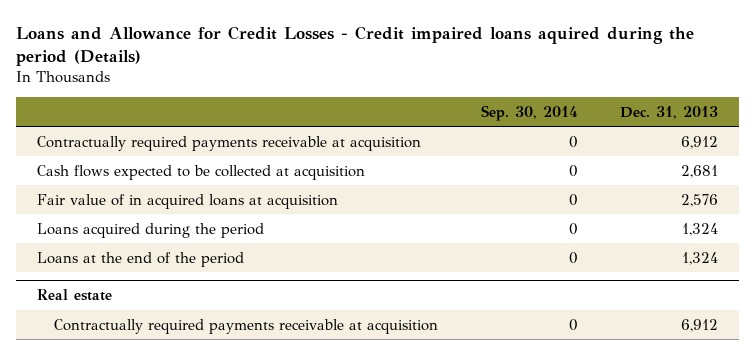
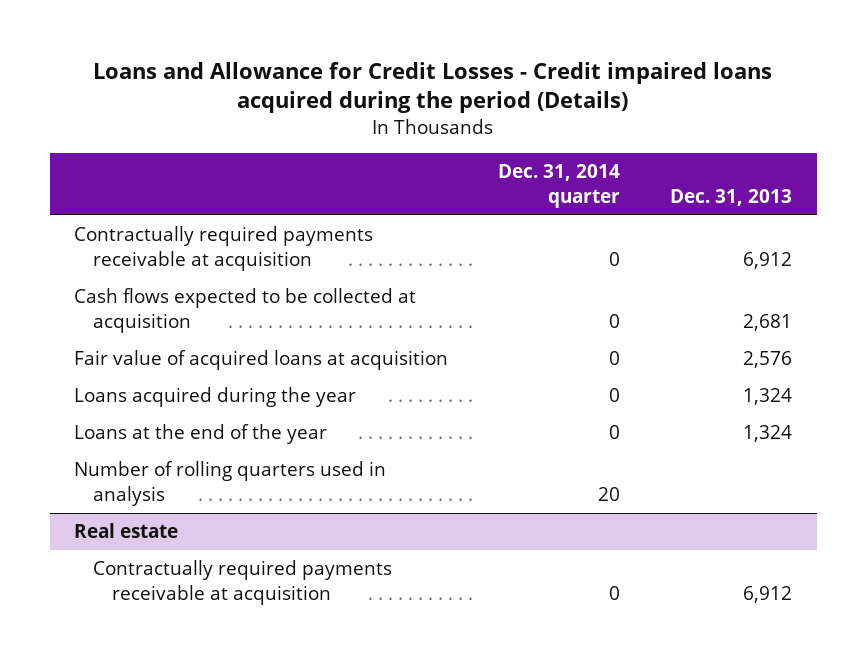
- Loans and Allowance for Credit Losses - Credit impaired loans aquired during the period (Details)
+ Loans and Allowance for Credit Losses - Credit impaired loans acquired during the period (Details)
- | Sep. 30, 2014 | Dec. 31, 2013
+ | Dec. 31, 2014 quarter | Dec. 31, 2013
- Fair value of in acquired loans at acquisition | 0 | 2,576
- Loans acquired during the period | 0 | 1,324
- Loans at the end of the period | 0 | 1,324
+ Fair value of acquired loans at acquisition | 0 | 2,576
+ Loans acquired during the year | 0 | 1,324
+ Loans at the end of the year | 0 | 1,324
+ Number of rolling quarters used in analysis | 20 |

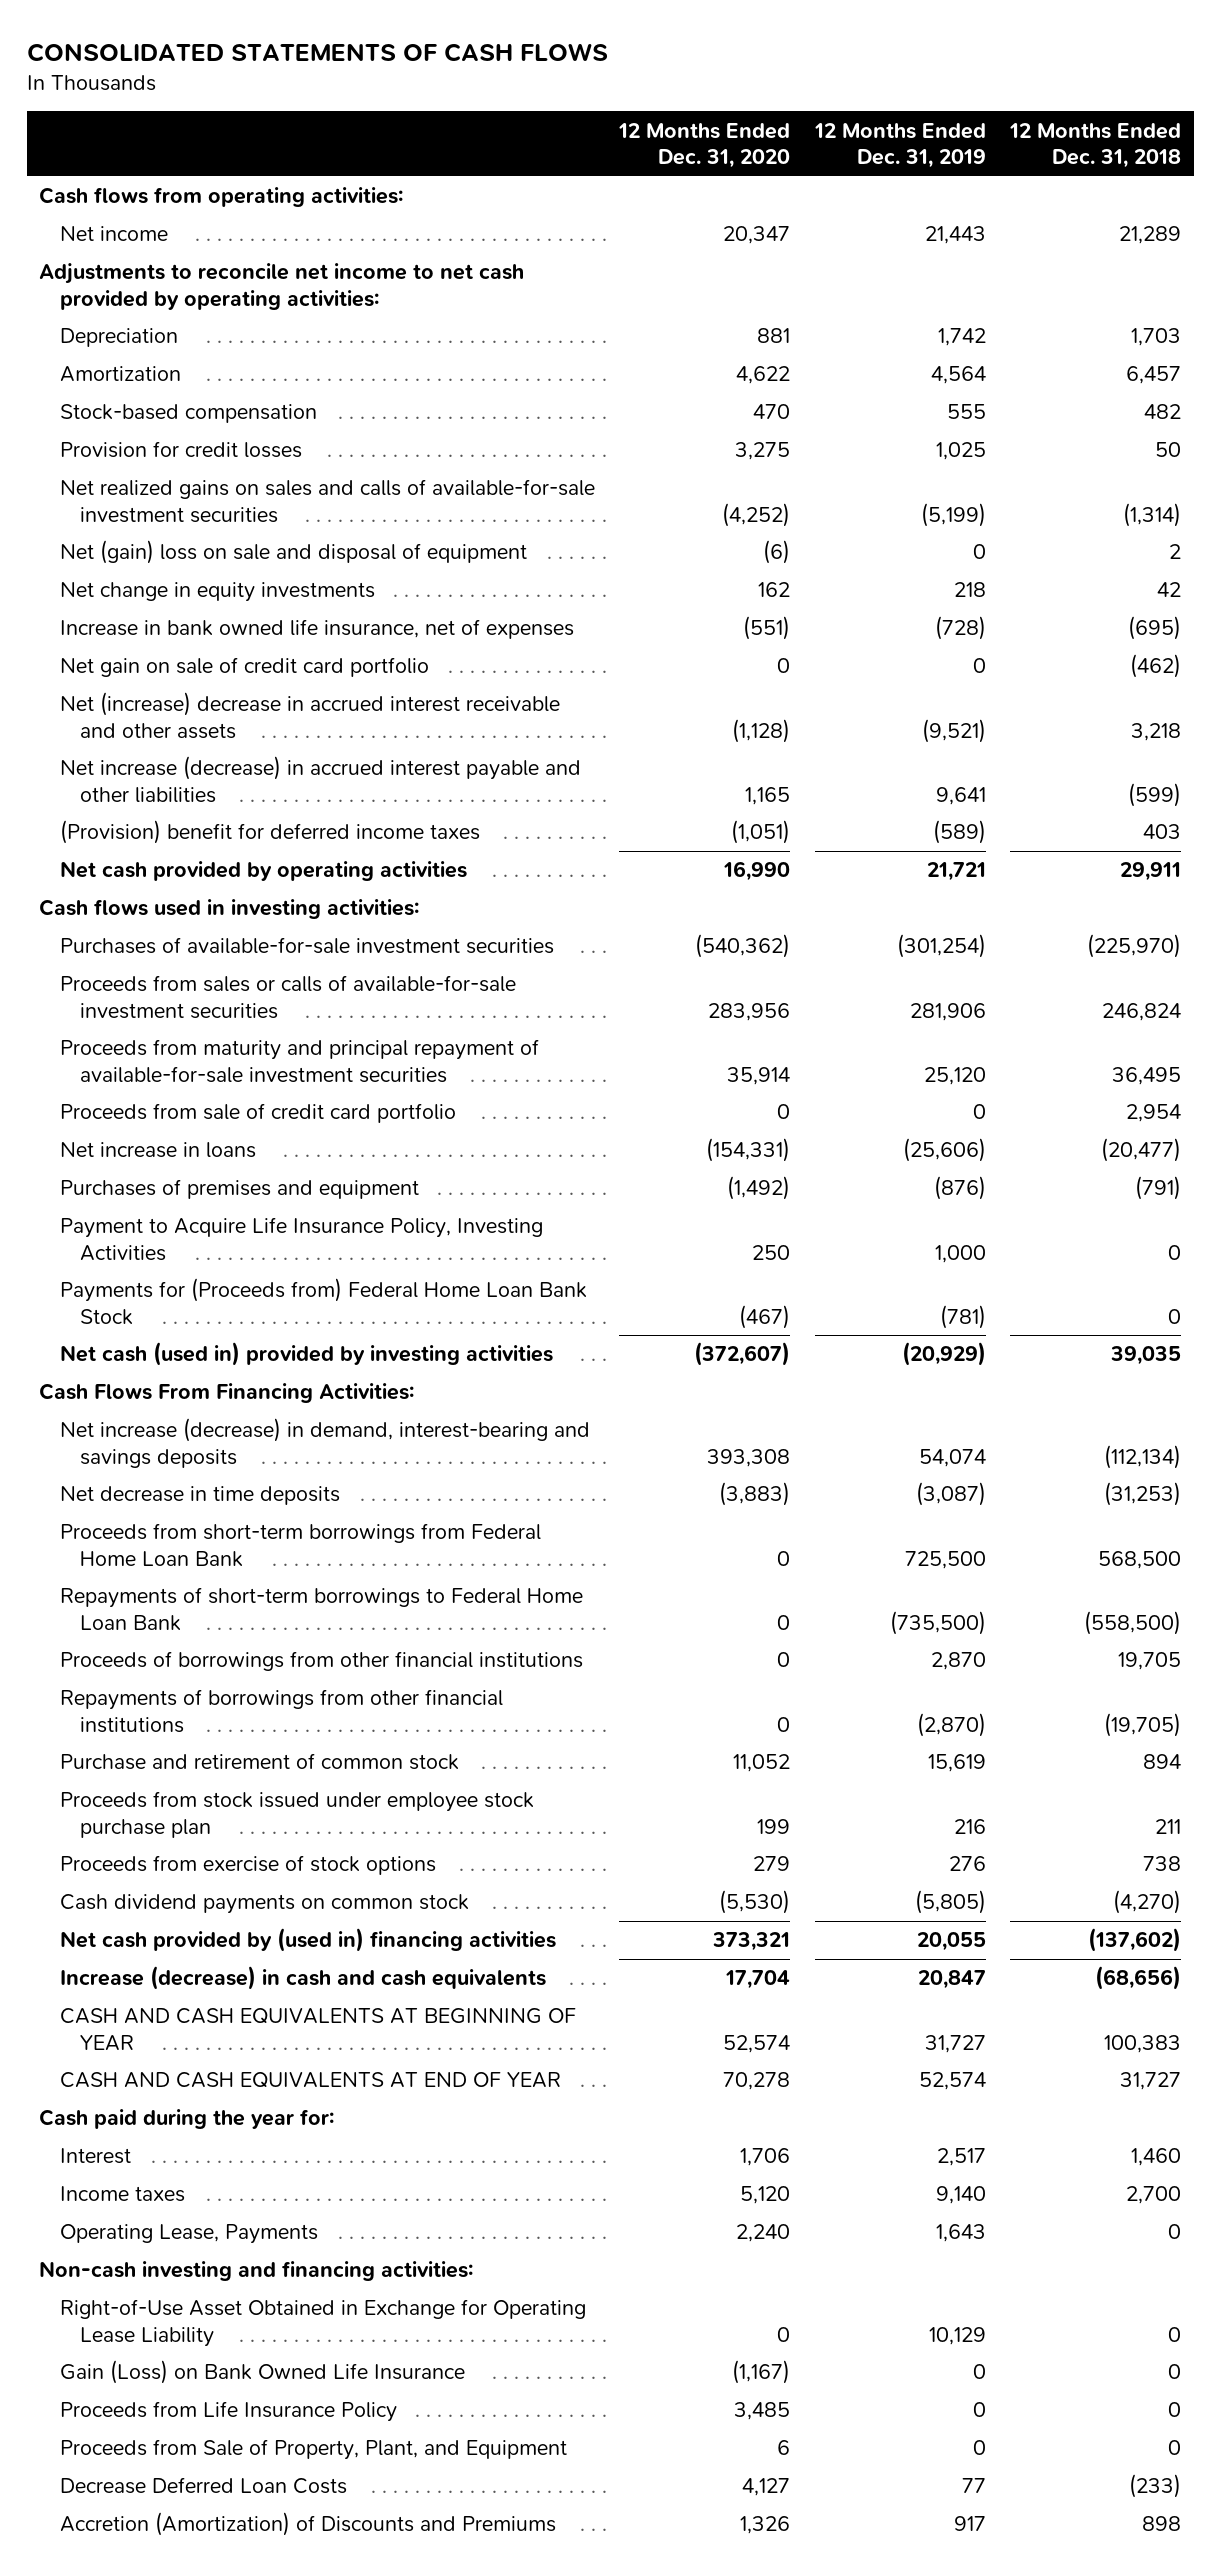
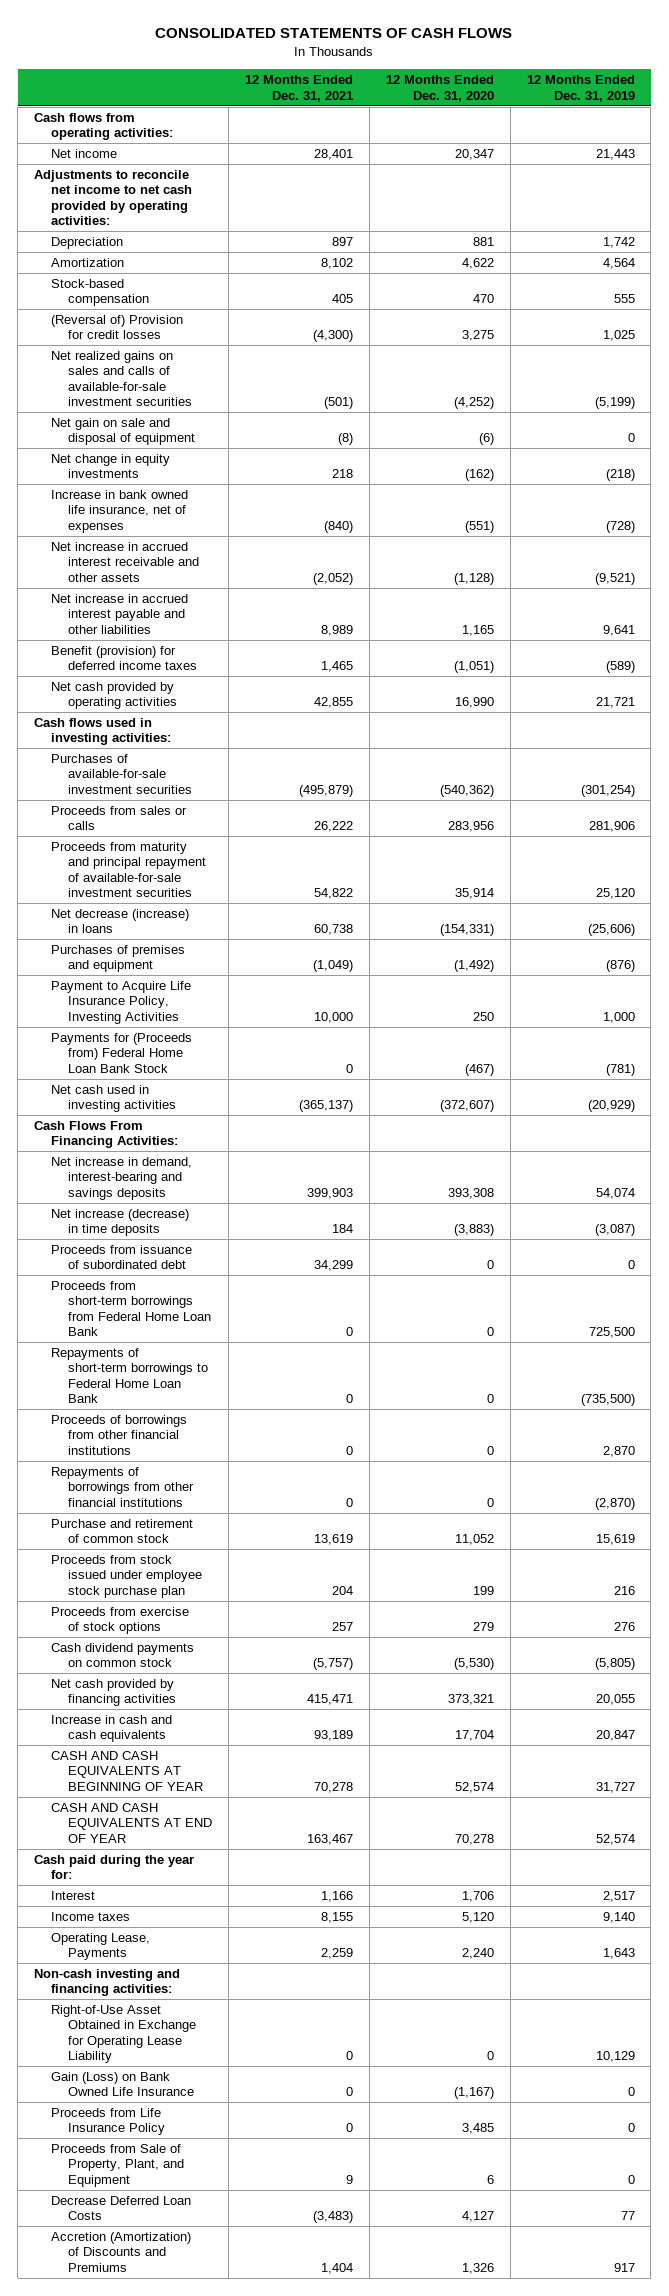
- | 12 Months Ended Dec. 31, 2020 | 12 Months Ended Dec. 31, 2019 | 12 Months Ended Dec. 31, 2018
+ | 12 Months Ended Dec. 31, 2021 | 12 Months Ended Dec. 31, 2020 | 12 Months Ended Dec. 31, 2019
- Provision for credit losses | 3,275 | 1,025 | 50
+ (Reversal of) Provision for credit losses | (4,300) | 3,275 | 1,025
- Net (gain) loss on sale and disposal of equipment | (6) | 0 | 2
- Net change in equity investments | 162 | 218 | 42
+ Net gain on sale and disposal of equipment | (8) | (6) | 0
+ Net change in equity investments | 218 | (162) | (218)
- Net gain on sale of credit card portfolio | 0 | 0 | (462)
- Net (increase) decrease in accrued interest receivable and other assets | (1,128) | (9,521) | 3,218
- Net increase (decrease) in accrued interest payable and other liabilities | 1,165 | 9,641 | (599)
- (Provision) benefit for deferred income taxes | (1,051) | (589) | 403
+ Net increase in accrued interest receivable and other assets | (2,052) | (1,128) | (9,521)
+ Net increase in accrued interest payable and other liabilities | 8,989 | 1,165 | 9,641
+ Benefit (provision) for deferred income taxes | 1,465 | (1,051) | (589)
- Proceeds from sales or calls of available-for-sale investment securities | 283,956 | 281,906 | 246,824
+ Proceeds from sales or calls | 26,222 | 283,956 | 281,906
- Proceeds from sale of credit card portfolio | 0 | 0 | 2,954
- Net increase in loans | (154,331) | (25,606) | (20,477)
+ Net decrease (increase) in loans | 60,738 | (154,331) | (25,606)
- Net cash (used in) provided by investing activities | (372,607) | (20,929) | 39,035
+ Net cash used in investing activities | (365,137) | (372,607) | (20,929)
- Net increase (decrease) in demand, interest-bearing and savings deposits | 393,308 | 54,074 | (112,134)
- Net decrease in time deposits | (3,883) | (3,087) | (31,253)
+ Net increase in demand, interest-bearing and savings deposits | 399,903 | 393,308 | 54,074
+ Net increase (decrease) in time deposits | 184 | (3,883) | (3,087)
+ Proceeds from issuance of subordinated debt | 34,299 | 0 | 0
- Net cash provided by (used in) financing activities | 373,321 | 20,055 | (137,602)
- Increase (decrease) in cash and cash equivalents | 17,704 | 20,847 | (68,656)
+ Net cash provided by financing activities | 415,471 | 373,321 | 20,055
+ Increase in cash and cash equivalents | 93,189 | 17,704 | 20,847

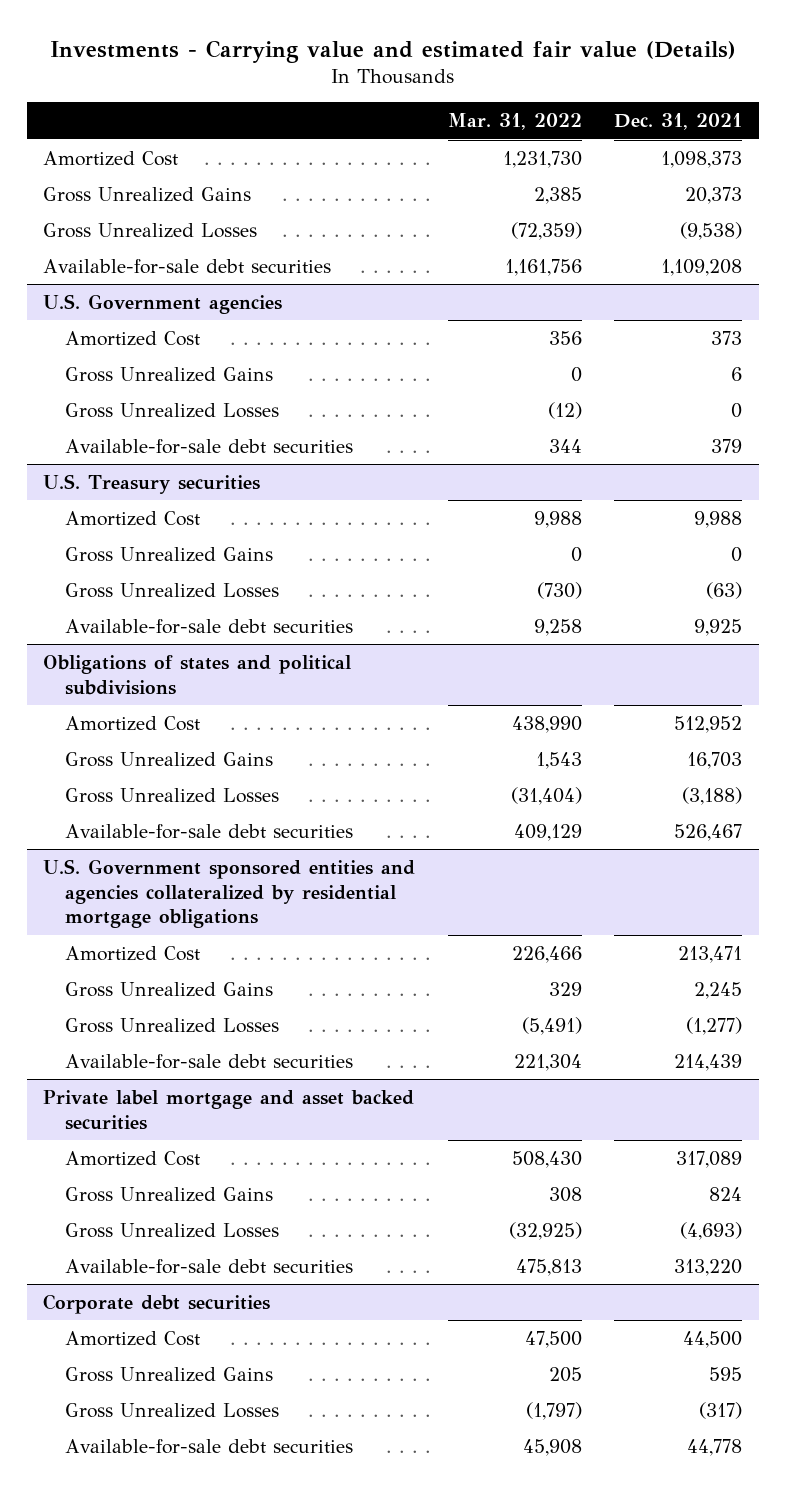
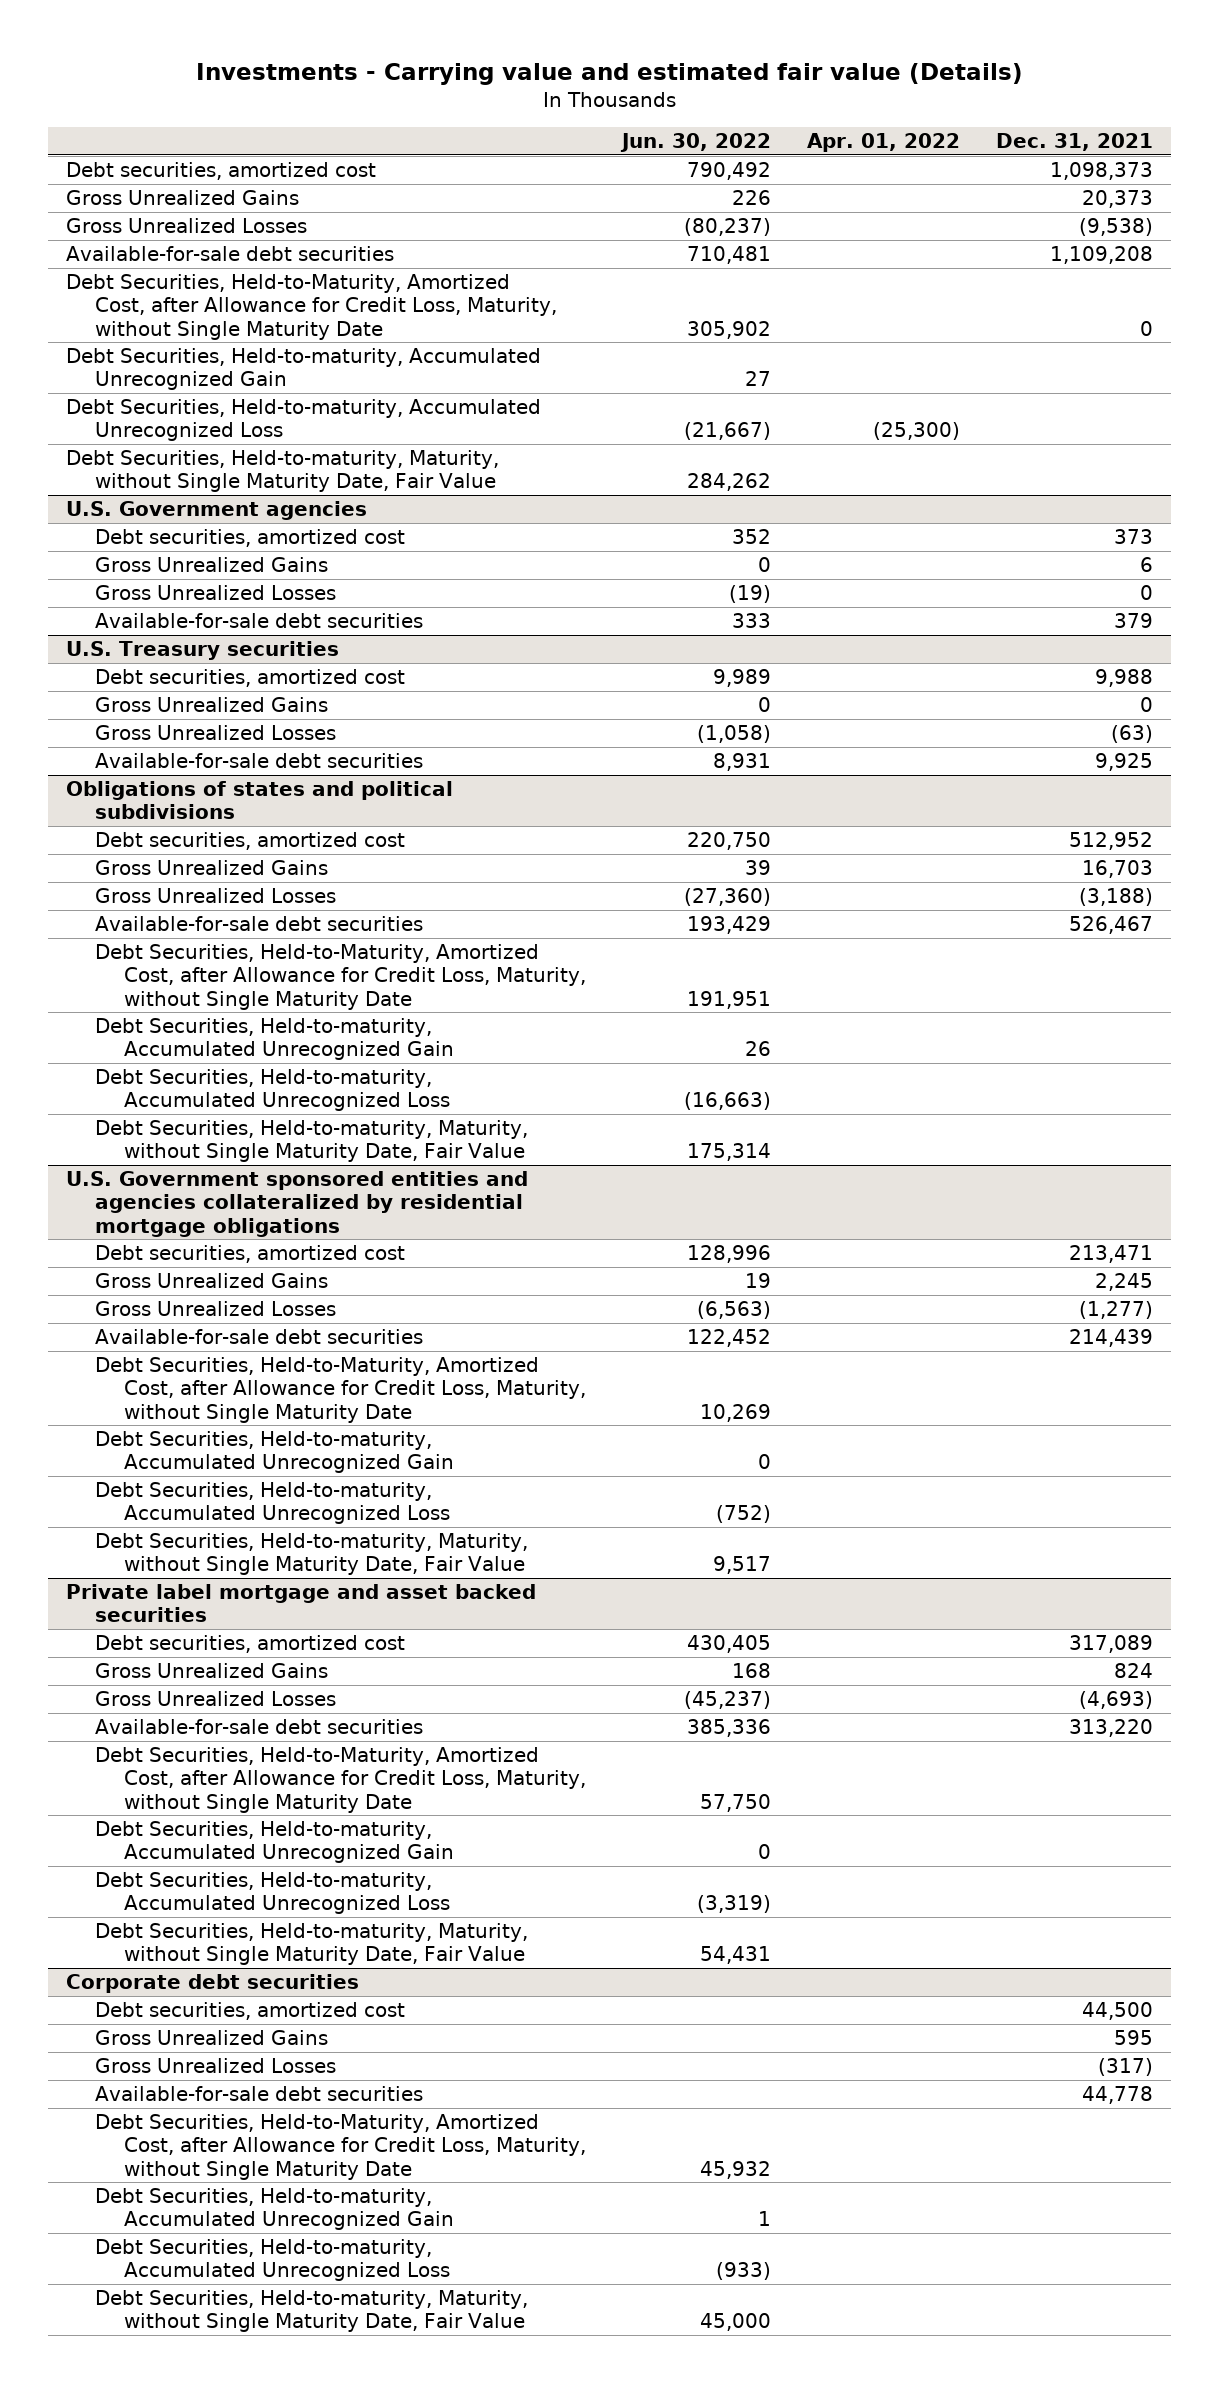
- | Mar. 31, 2022 | Dec. 31, 2021
+ | Jun. 30, 2022 | Apr. 01, 2022 | Dec. 31, 2021
- Amortized Cost | 1,231,730 | 1,098,373
+ Debt securities, amortized cost | 790,492 | | 1,098,373
+ Debt Securities, Held-to-Maturity, Amortized Cost, after Allowance for Credit Loss, Maturity, without Single Maturity Date | 305,902 | | 0
+ Debt Securities, Held-to-maturity, Accumulated Unrecognized Gain | 27 | |
+ Debt Securities, Held-to-maturity, Accumulated Unrecognized Loss | (21,667) | (25,300) |
+ Debt Securities, Held-to-maturity, Maturity, without Single Maturity Date, Fair Value | 284,262 | |
@ U.S. Government agencies
- Amortized Cost | 356 | 373
+ Debt securities, amortized cost | 352 | | 373
@ U.S. Treasury securities
- Amortized Cost | 9,988 | 9,988
+ Debt securities, amortized cost | 9,989 | | 9,988
@ Obligations of states and political subdivisions
- Amortized Cost | 438,990 | 512,952
+ Debt securities, amortized cost | 220,750 | | 512,952
+ Debt Securities, Held-to-Maturity, Amortized Cost, after Allowance for Credit Loss, Maturity, without Single Maturity Date | 191,951 | |
+ Debt Securities, Held-to-maturity, Accumulated Unrecognized Gain | 26 | |
+ Debt Securities, Held-to-maturity, Accumulated Unrecognized Loss | (16,663) | |
+ Debt Securities, Held-to-maturity, Maturity, without Single Maturity Date, Fair Value | 175,314 | |
@ U.S. Government sponsored entities and agencies collateralized by residential mortgage obligations
- Amortized Cost | 226,466 | 213,471
+ Debt securities, amortized cost | 128,996 | | 213,471
+ Debt Securities, Held-to-Maturity, Amortized Cost, after Allowance for Credit Loss, Maturity, without Single Maturity Date | 10,269 | |
+ Debt Securities, Held-to-maturity, Accumulated Unrecognized Gain | 0 | |
+ Debt Securities, Held-to-maturity, Accumulated Unrecognized Loss | (752) | |
+ Debt Securities, Held-to-maturity, Maturity, without Single Maturity Date, Fair Value | 9,517 | |
@ Private label mortgage and asset backed securities
- Amortized Cost | 508,430 | 317,089
+ Debt securities, amortized cost | 430,405 | | 317,089
+ Debt Securities, Held-to-Maturity, Amortized Cost, after Allowance for Credit Loss, Maturity, without Single Maturity Date | 57,750 | |
+ Debt Securities, Held-to-maturity, Accumulated Unrecognized Gain | 0 | |
+ Debt Securities, Held-to-maturity, Accumulated Unrecognized Loss | (3,319) | |
+ Debt Securities, Held-to-maturity, Maturity, without Single Maturity Date, Fair Value | 54,431 | |
@ Corporate debt securities
- Amortized Cost | 47,500 | 44,500
+ Debt securities, amortized cost | | | 44,500
+ Debt Securities, Held-to-Maturity, Amortized Cost, after Allowance for Credit Loss, Maturity, without Single Maturity Date | 45,932 | |
+ Debt Securities, Held-to-maturity, Accumulated Unrecognized Gain | 1 | |
+ Debt Securities, Held-to-maturity, Accumulated Unrecognized Loss | (933) | |
+ Debt Securities, Held-to-maturity, Maturity, without Single Maturity Date, Fair Value | 45,000 | |

